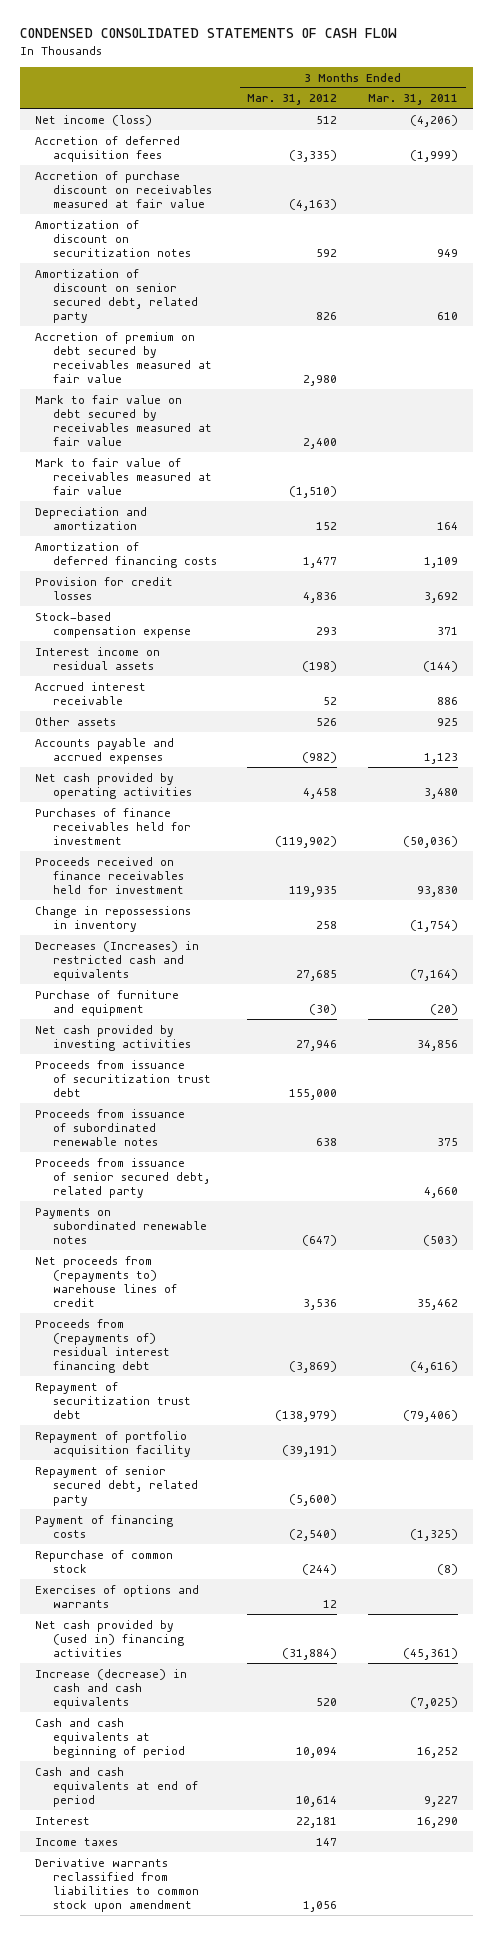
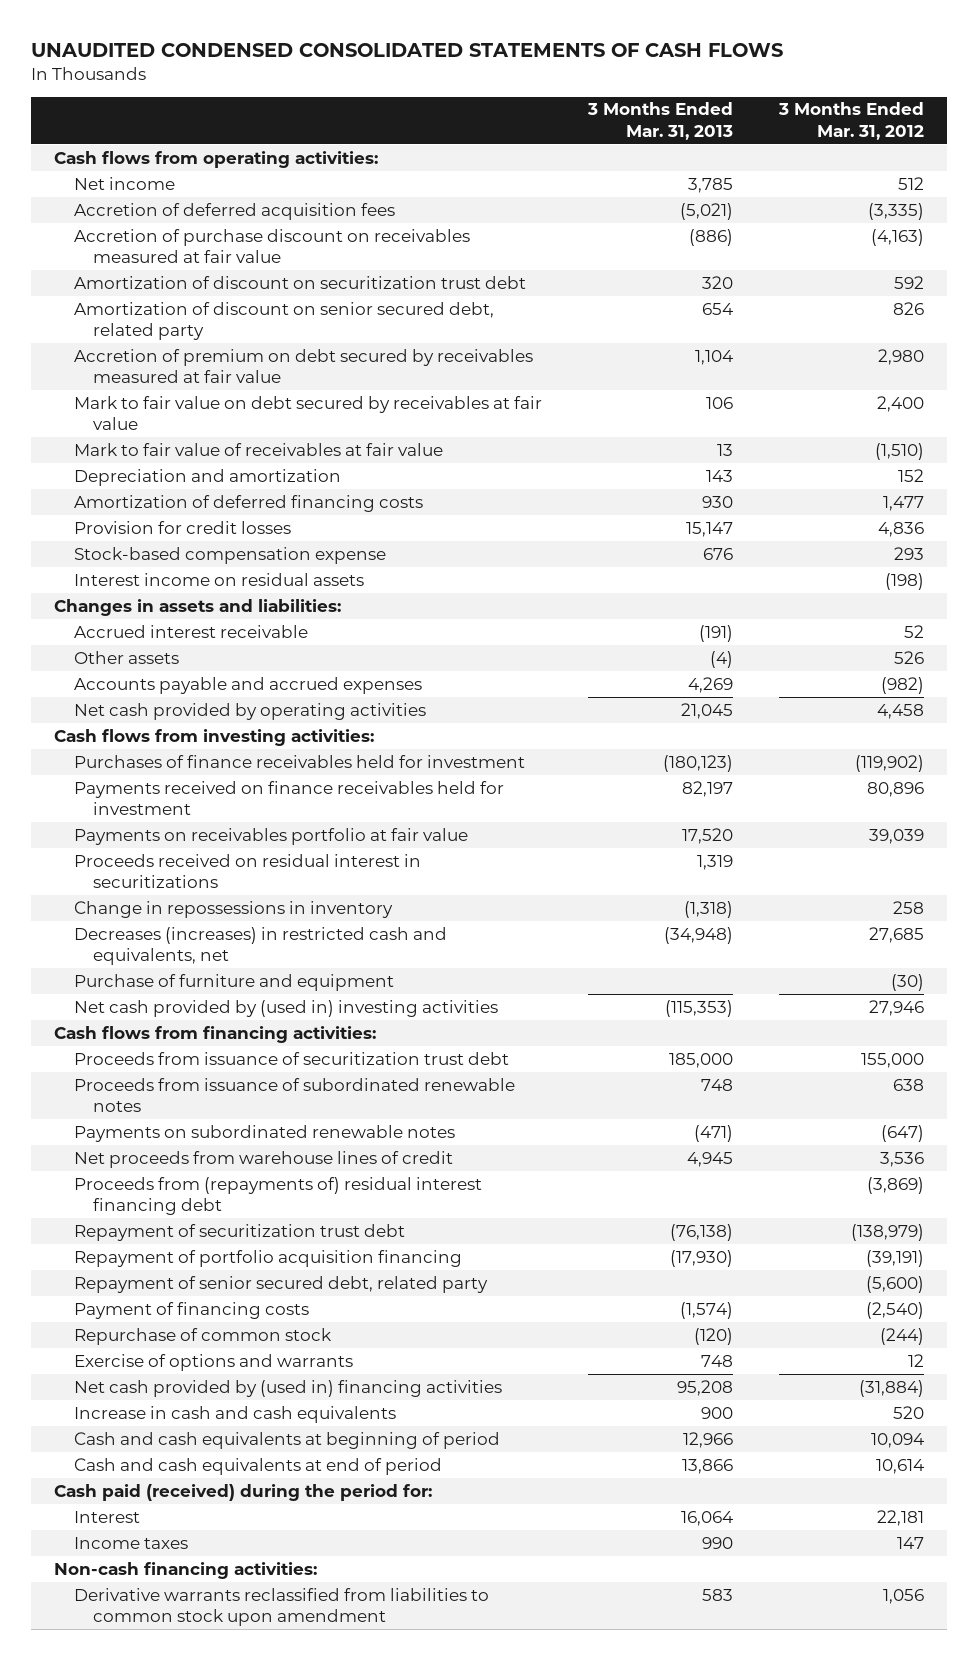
- CONDENSED CONSOLIDATED STATEMENTS OF CASH FLOW
+ UNAUDITED CONDENSED CONSOLIDATED STATEMENTS OF CASH FLOWS
- | 3 Months Ended Mar. 31, 2012 | 3 Months Ended Mar. 31, 2011
+ | 3 Months Ended Mar. 31, 2013 | 3 Months Ended Mar. 31, 2012
- Net income (loss) | 512 | (4,206)
+ Cash flows from operating activities:
+ Net income | 3,785 | 512
- Amortization of discount on securitization notes | 592 | 949
+ Amortization of discount on securitization trust debt | 320 | 592
- Mark to fair value on debt secured by receivables measured at fair value | 2,400 |
- Mark to fair value of receivables measured at fair value | (1,510) |
+ Mark to fair value on debt secured by receivables at fair value | 106 | 2,400
+ Mark to fair value of receivables at fair value | 13 | (1,510)
+ Changes in assets and liabilities:
+ Cash flows from investing activities:
- Proceeds received on finance receivables held for investment | 119,935 | 93,830
+ Payments received on finance receivables held for investment | 82,197 | 80,896
+ Payments on receivables portfolio at fair value | 17,520 | 39,039
+ Proceeds received on residual interest in securitizations | 1,319 |
- Decreases (Increases) in restricted cash and equivalents | 27,685 | (7,164)
+ Decreases (increases) in restricted cash and equivalents, net | (34,948) | 27,685
- Net cash provided by investing activities | 27,946 | 34,856
+ Net cash provided by (used in) investing activities | (115,353) | 27,946
+ Cash flows from financing activities:
- Proceeds from issuance of senior secured debt, related party | | 4,660
- Net proceeds from (repayments to) warehouse lines of credit | 3,536 | 35,462
+ Net proceeds from warehouse lines of credit | 4,945 | 3,536
- Repayment of portfolio acquisition facility | (39,191) |
+ Repayment of portfolio acquisition financing | (17,930) | (39,191)
- Exercises of options and warrants | 12 |
+ Exercise of options and warrants | 748 | 12
- Increase (decrease) in cash and cash equivalents | 520 | (7,025)
+ Increase in cash and cash equivalents | 900 | 520
+ Cash paid (received) during the period for:
+ Non-cash financing activities:

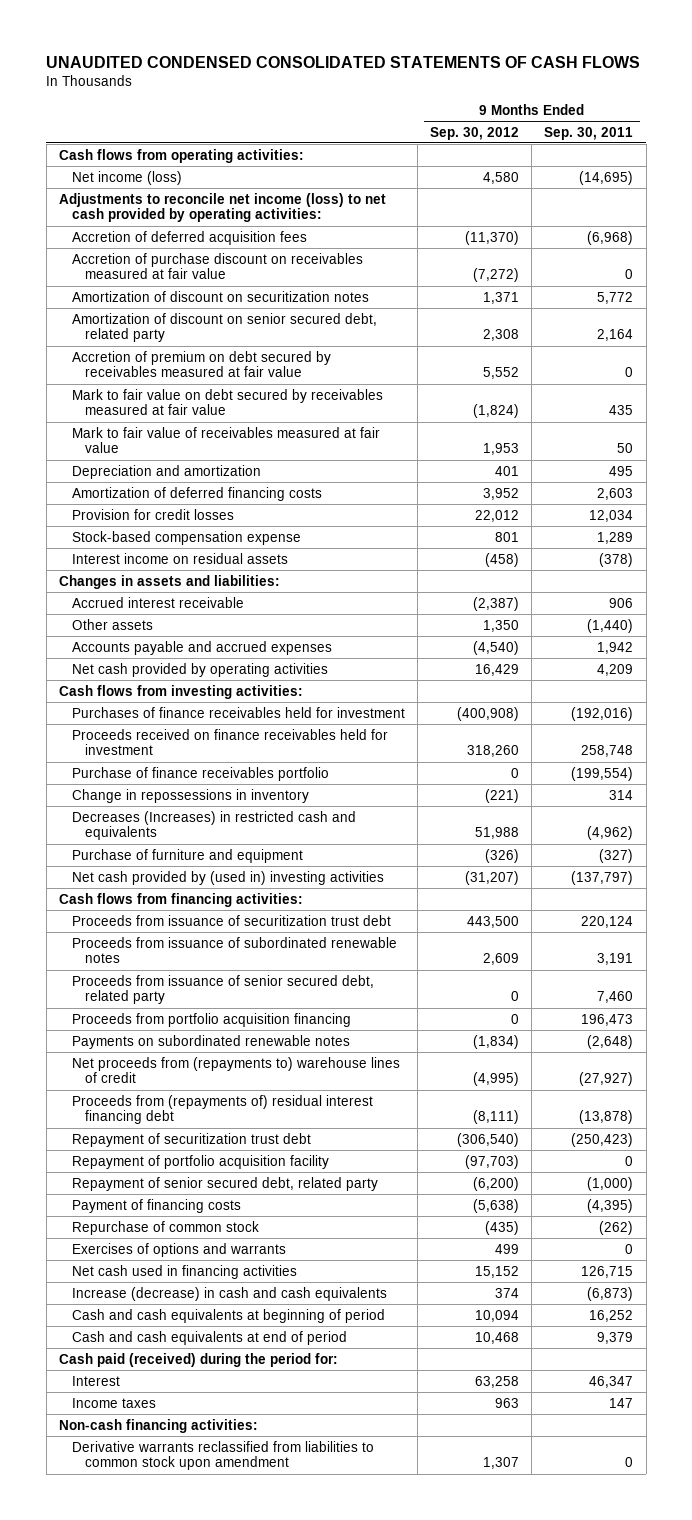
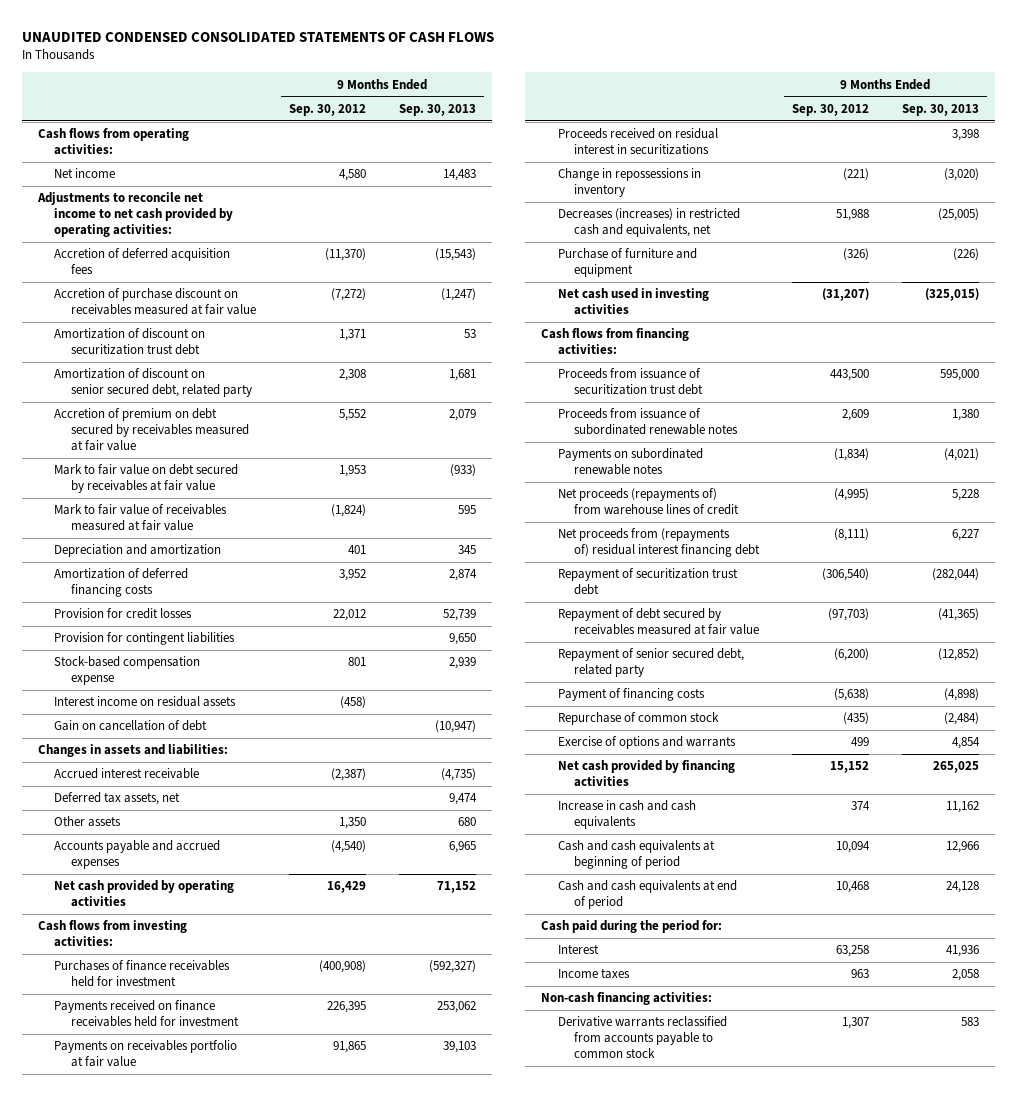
- | 9 Months Ended Sep. 30, 2012 | 9 Months Ended Sep. 30, 2011
+ | 9 Months Ended Sep. 30, 2012 | 9 Months Ended Sep. 30, 2013
- Net income (loss) | 4,580 | (14,695)
- Adjustments to reconcile net income (loss) to net cash provided by operating activities:
+ Net income | 4,580 | 14,483
+ Adjustments to reconcile net income to net cash provided by operating activities:
- Amortization of discount on securitization notes | 1,371 | 5,772
+ Amortization of discount on securitization trust debt | 1,371 | 53
- Mark to fair value on debt secured by receivables measured at fair value | (1,824) | 435
- Mark to fair value of receivables measured at fair value | 1,953 | 50
+ Mark to fair value on debt secured by receivables at fair value | 1,953 | (933)
+ Mark to fair value of receivables measured at fair value | (1,824) | 595
+ Provision for contingent liabilities | | 9,650
+ Gain on cancellation of debt | | (10,947)
+ Deferred tax assets, net | | 9,474
- Proceeds received on finance receivables held for investment | 318,260 | 258,748
- Purchase of finance receivables portfolio | 0 | (199,554)
+ Payments received on finance receivables held for investment | 226,395 | 253,062
+ Payments on receivables portfolio at fair value | 91,865 | 39,103
+ Proceeds received on residual interest in securitizations | | 3,398
- Decreases (Increases) in restricted cash and equivalents | 51,988 | (4,962)
+ Decreases (increases) in restricted cash and equivalents, net | 51,988 | (25,005)
- Net cash provided by (used in) investing activities | (31,207) | (137,797)
+ Net cash used in investing activities | (31,207) | (325,015)
- Proceeds from issuance of senior secured debt, related party | 0 | 7,460
- Proceeds from portfolio acquisition financing | 0 | 196,473
- Net proceeds from (repayments to) warehouse lines of credit | (4,995) | (27,927)
- Proceeds from (repayments of) residual interest financing debt | (8,111) | (13,878)
+ Net proceeds (repayments of) from warehouse lines of credit | (4,995) | 5,228
+ Net proceeds from (repayments of) residual interest financing debt | (8,111) | 6,227
- Repayment of portfolio acquisition facility | (97,703) | 0
+ Repayment of debt secured by receivables measured at fair value | (97,703) | (41,365)
- Exercises of options and warrants | 499 | 0
- Net cash used in financing activities | 15,152 | 126,715
- Increase (decrease) in cash and cash equivalents | 374 | (6,873)
+ Exercise of options and warrants | 499 | 4,854
+ Net cash provided by financing activities | 15,152 | 265,025
+ Increase in cash and cash equivalents | 374 | 11,162
- Cash paid (received) during the period for:
+ Cash paid during the period for:
- Derivative warrants reclassified from liabilities to common stock upon amendment | 1,307 | 0
+ Derivative warrants reclassified from accounts payable to common stock | 1,307 | 583

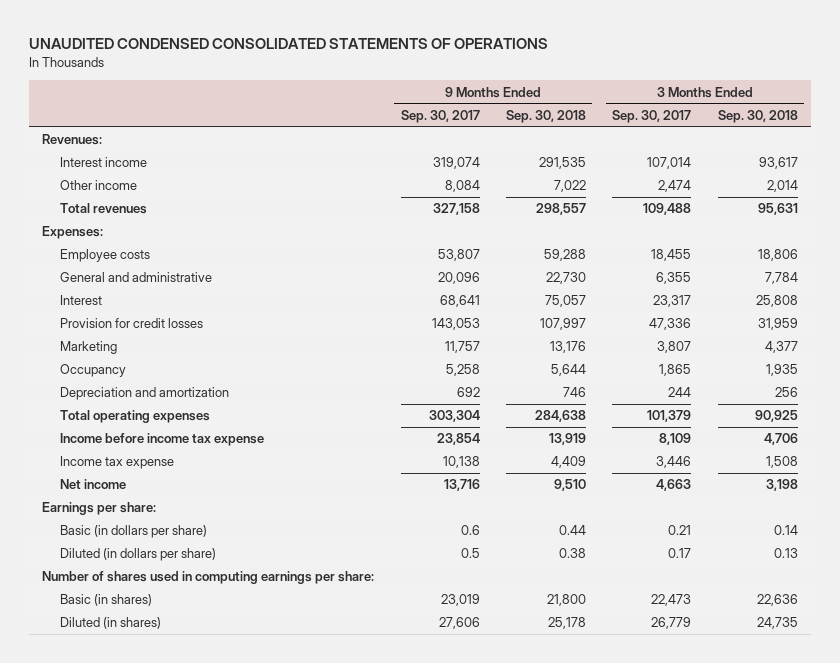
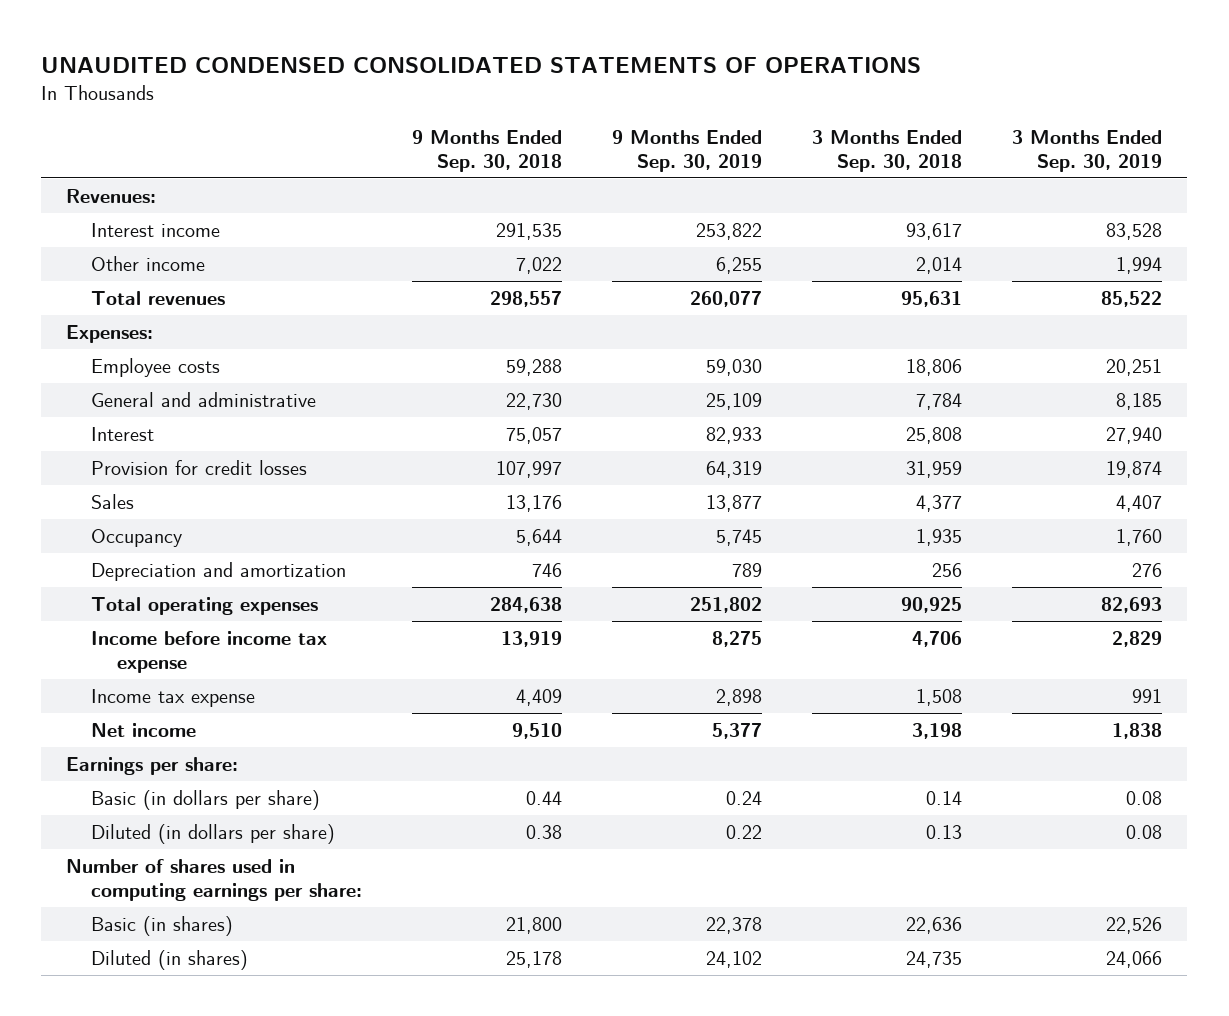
- | 9 Months Ended Sep. 30, 2017 | 9 Months Ended Sep. 30, 2018 | 3 Months Ended Sep. 30, 2017 | 3 Months Ended Sep. 30, 2018
+ | 9 Months Ended Sep. 30, 2018 | 9 Months Ended Sep. 30, 2019 | 3 Months Ended Sep. 30, 2018 | 3 Months Ended Sep. 30, 2019
- Marketing | 11,757 | 13,176 | 3,807 | 4,377
+ Sales | 13,176 | 13,877 | 4,377 | 4,407

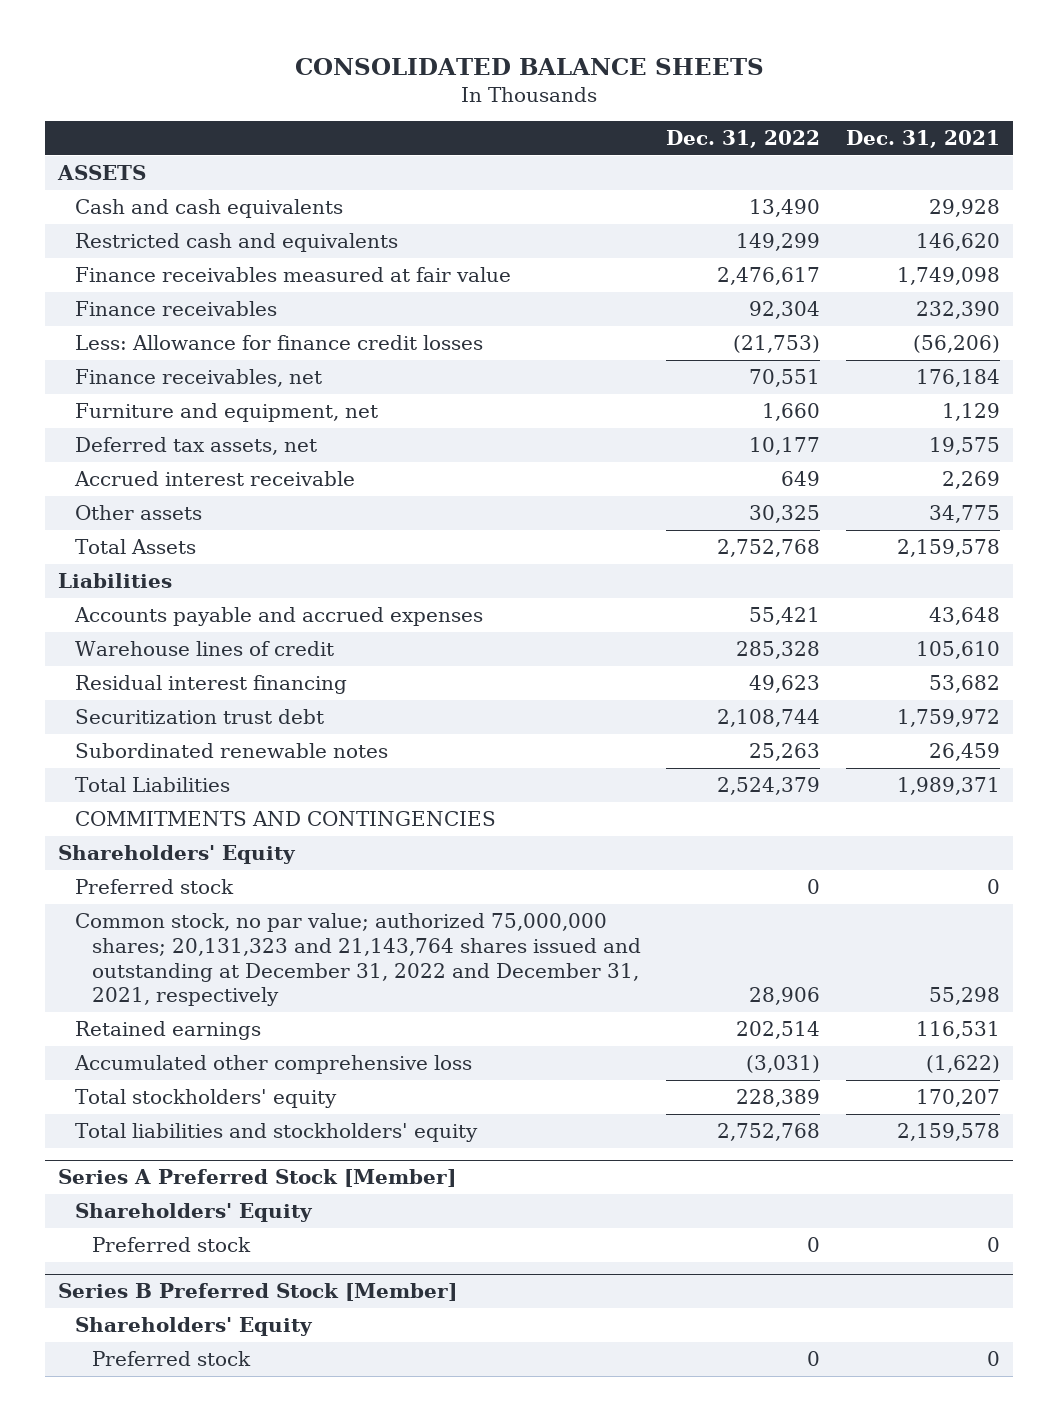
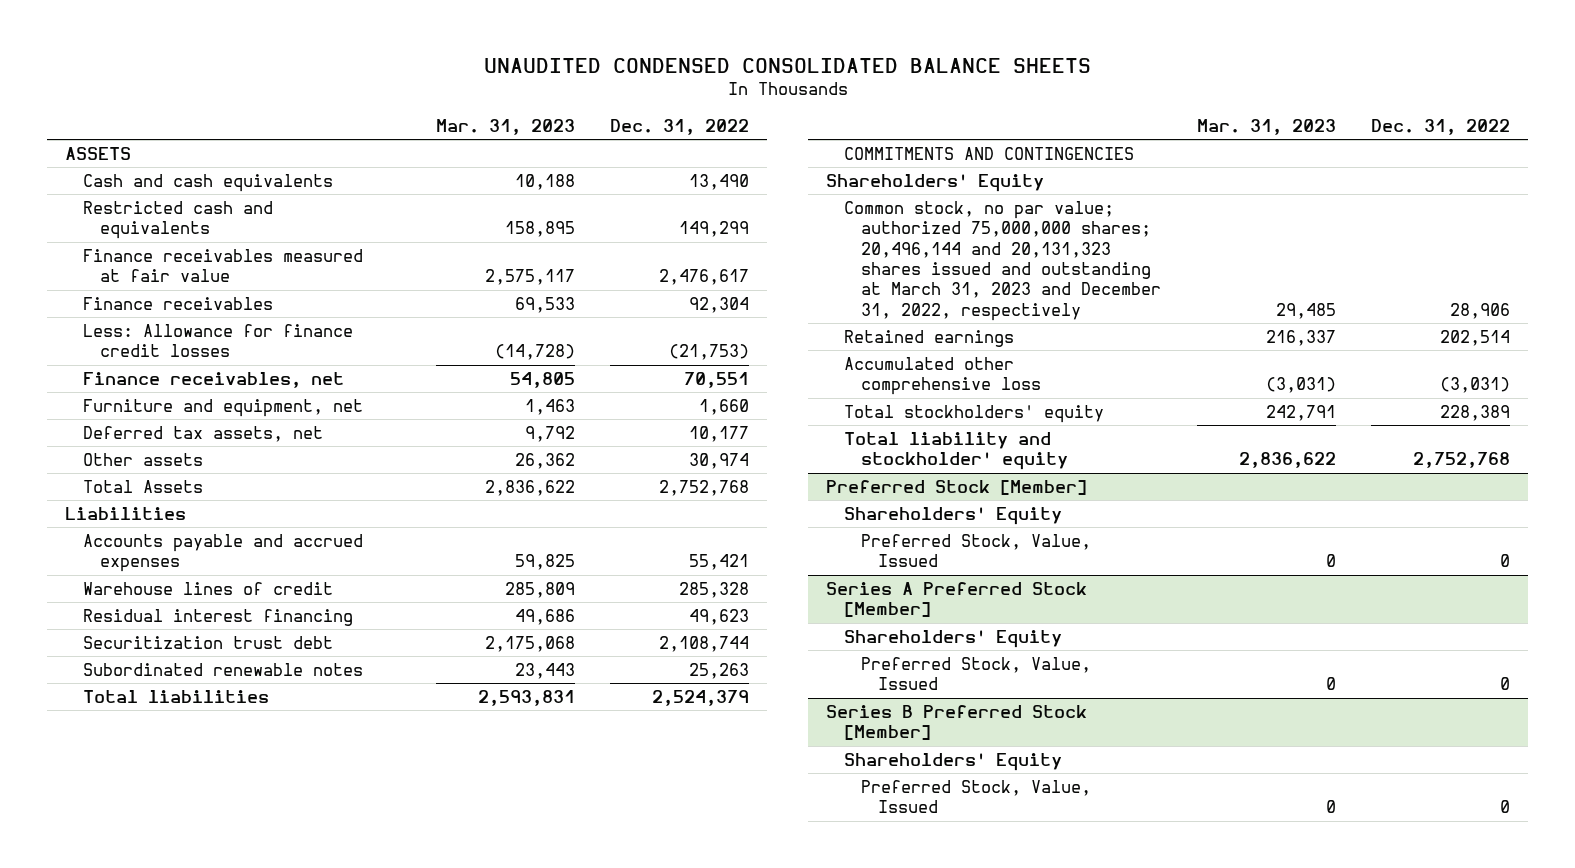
- CONSOLIDATED BALANCE SHEETS
+ UNAUDITED CONDENSED CONSOLIDATED BALANCE SHEETS
- | Dec. 31, 2022 | Dec. 31, 2021
+ | Mar. 31, 2023 | Dec. 31, 2022
- Accrued interest receivable | 649 | 2,269
- Other assets | 30,325 | 34,775
+ Other assets | 26,362 | 30,974
- Total Liabilities | 2,524,379 | 1,989,371
+ Total liabilities | 2,593,831 | 2,524,379
- Preferred stock | 0 | 0
- Common stock, no par value; authorized 75,000,000 shares; 20,131,323 and 21,143,764 shares issued and outstanding at December 31, 2022 and December 31, 2021, respectively | 28,906 | 55,298
+ Common stock, no par value; authorized 75,000,000 shares; 20,496,144 and 20,131,323 shares issued and outstanding at March 31, 2023 and December 31, 2022, respectively | 29,485 | 28,906
- Total liabilities and stockholders' equity | 2,752,768 | 2,159,578
+ Total liability and stockholder' equity | 2,836,622 | 2,752,768
+ Preferred Stock [Member]
+ Shareholders' Equity
+ Preferred Stock, Value, Issued | 0 | 0
@ Series A Preferred Stock [Member]
- Preferred stock | 0 | 0
+ Preferred Stock, Value, Issued | 0 | 0
@ Series B Preferred Stock [Member]
- Preferred stock | 0 | 0
+ Preferred Stock, Value, Issued | 0 | 0

